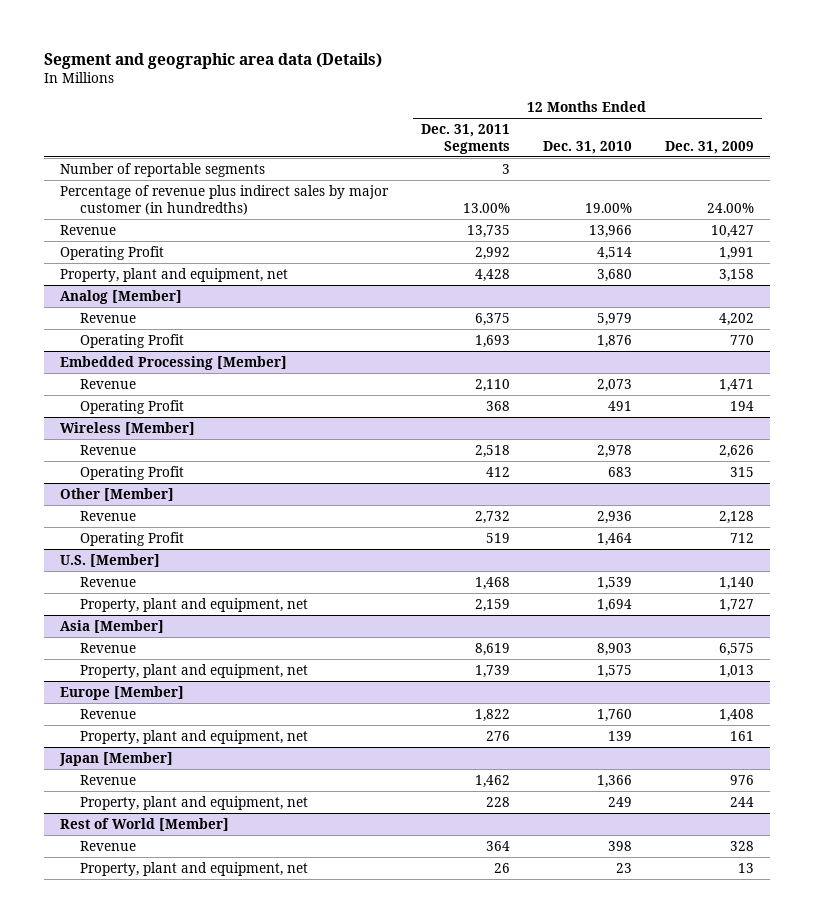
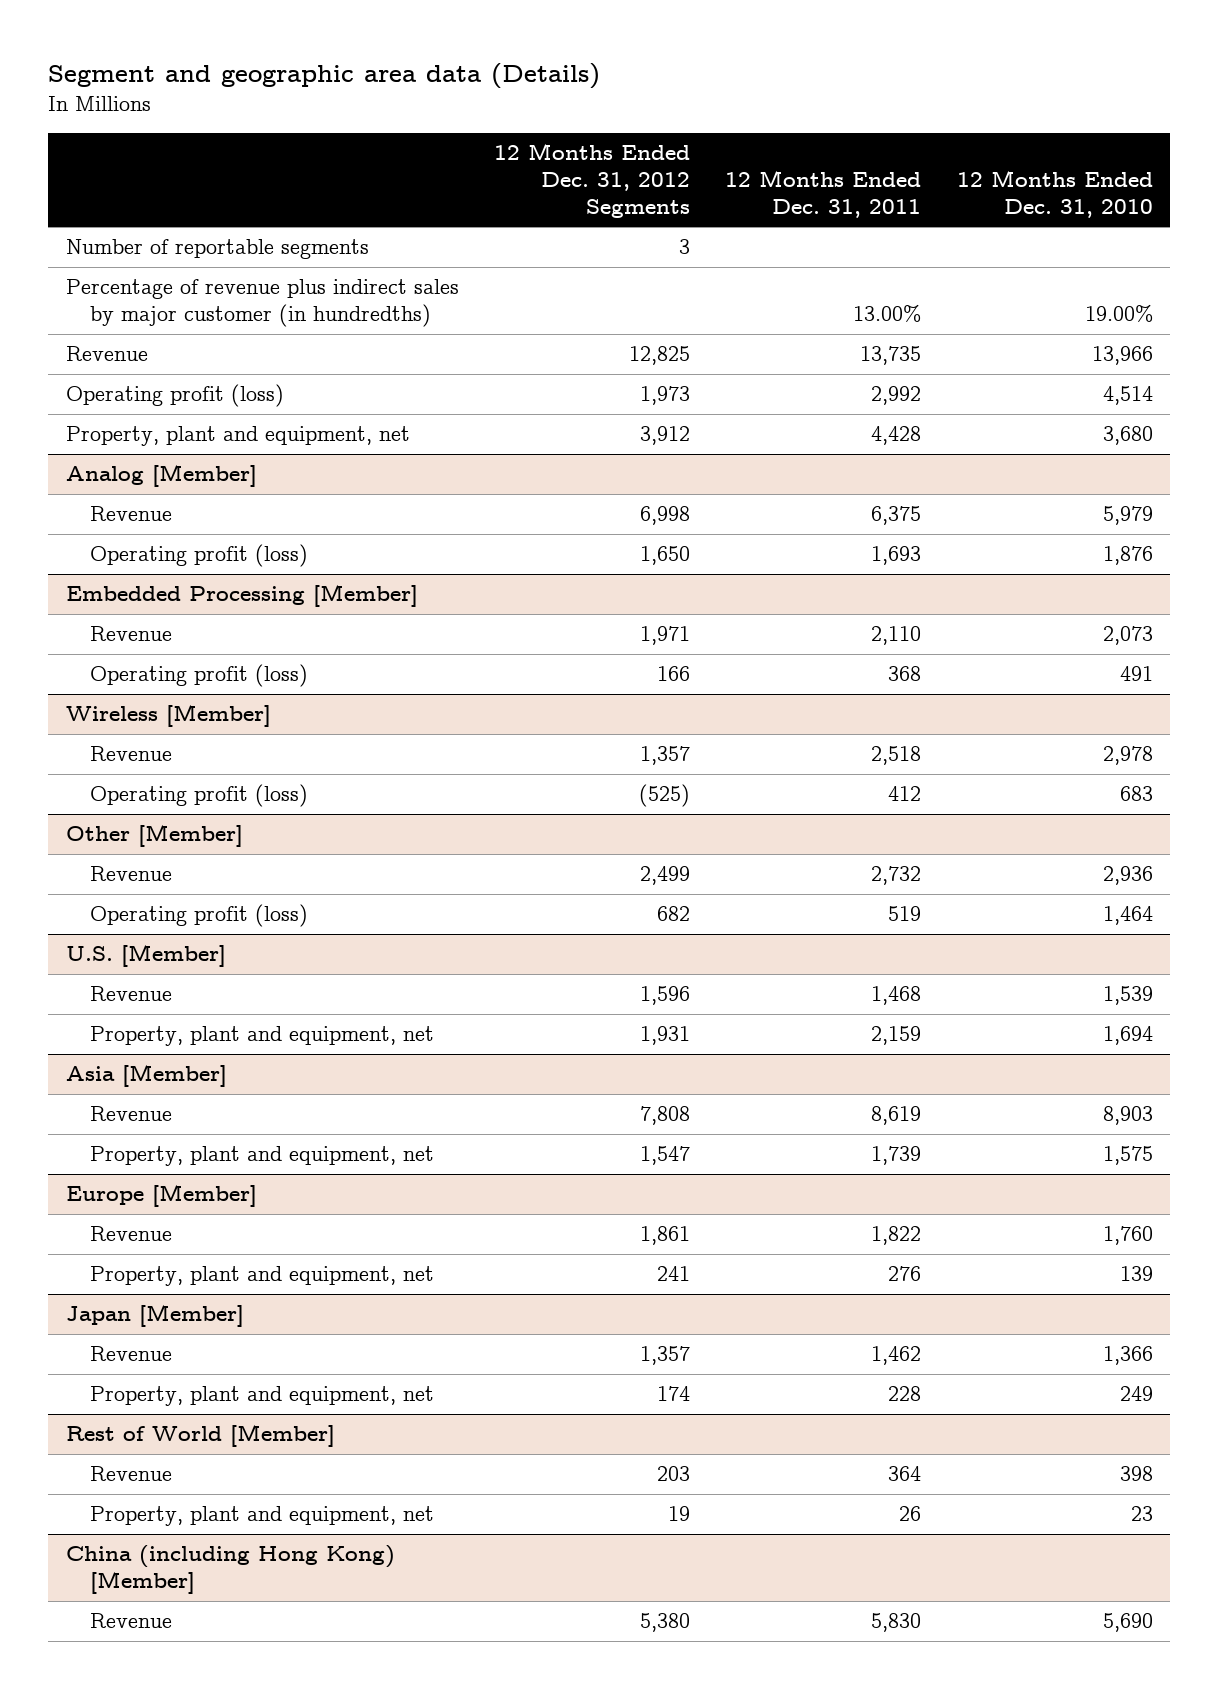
- | 12 Months Ended Dec. 31, 2011 Segments | 12 Months Ended Dec. 31, 2010 | 12 Months Ended Dec. 31, 2009
+ | 12 Months Ended Dec. 31, 2012 Segments | 12 Months Ended Dec. 31, 2011 | 12 Months Ended Dec. 31, 2010
- Operating Profit | 2,992 | 4,514 | 1,991
+ Operating profit (loss) | 1,973 | 2,992 | 4,514
@ Analog [Member]
- Operating Profit | 1,693 | 1,876 | 770
+ Operating profit (loss) | 1,650 | 1,693 | 1,876
@ Embedded Processing [Member]
- Operating Profit | 368 | 491 | 194
+ Operating profit (loss) | 166 | 368 | 491
@ Wireless [Member]
- Operating Profit | 412 | 683 | 315
+ Operating profit (loss) | (525) | 412 | 683
@ Other [Member]
- Operating Profit | 519 | 1,464 | 712
+ Operating profit (loss) | 682 | 519 | 1,464
+ China (including Hong Kong) [Member]
+ Revenue | 5,380 | 5,830 | 5,690

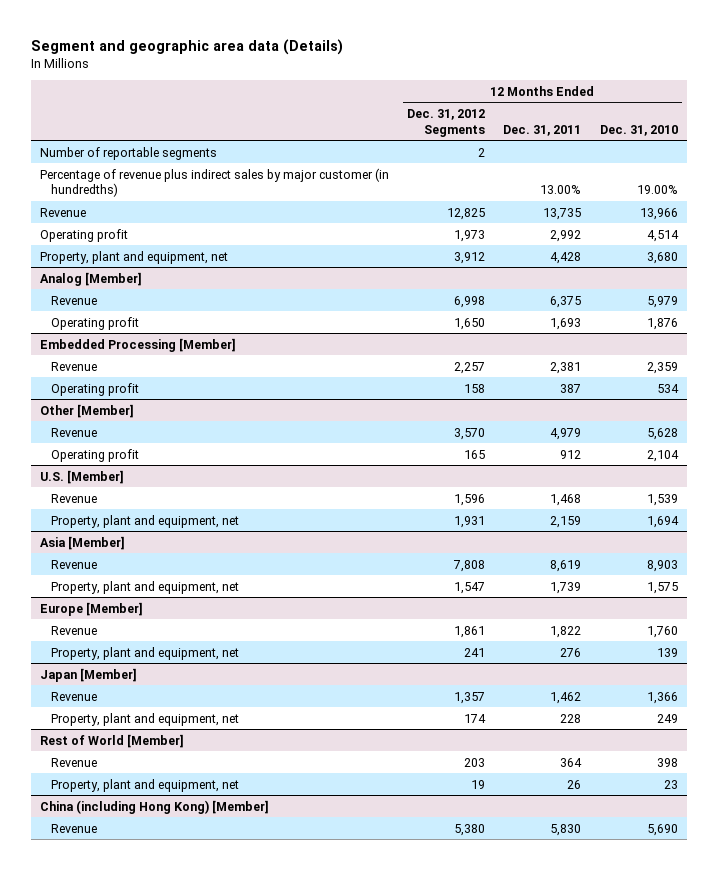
- Number of reportable segments | 3 | |
+ Number of reportable segments | 2 | |
- Operating profit (loss) | 1,973 | 2,992 | 4,514
+ Operating profit | 1,973 | 2,992 | 4,514
@ Analog [Member]
- Operating profit (loss) | 1,650 | 1,693 | 1,876
+ Operating profit | 1,650 | 1,693 | 1,876
@ Embedded Processing [Member]
- Revenue | 1,971 | 2,110 | 2,073
- Operating profit (loss) | 166 | 368 | 491
- Wireless [Member]
- Revenue | 1,357 | 2,518 | 2,978
- Operating profit (loss) | (525) | 412 | 683
@ Embedded Processing [Member]
+ Revenue | 2,257 | 2,381 | 2,359
+ Operating profit | 158 | 387 | 534
@ Other [Member]
- Revenue | 2,499 | 2,732 | 2,936
- Operating profit (loss) | 682 | 519 | 1,464
+ Revenue | 3,570 | 4,979 | 5,628
+ Operating profit | 165 | 912 | 2,104

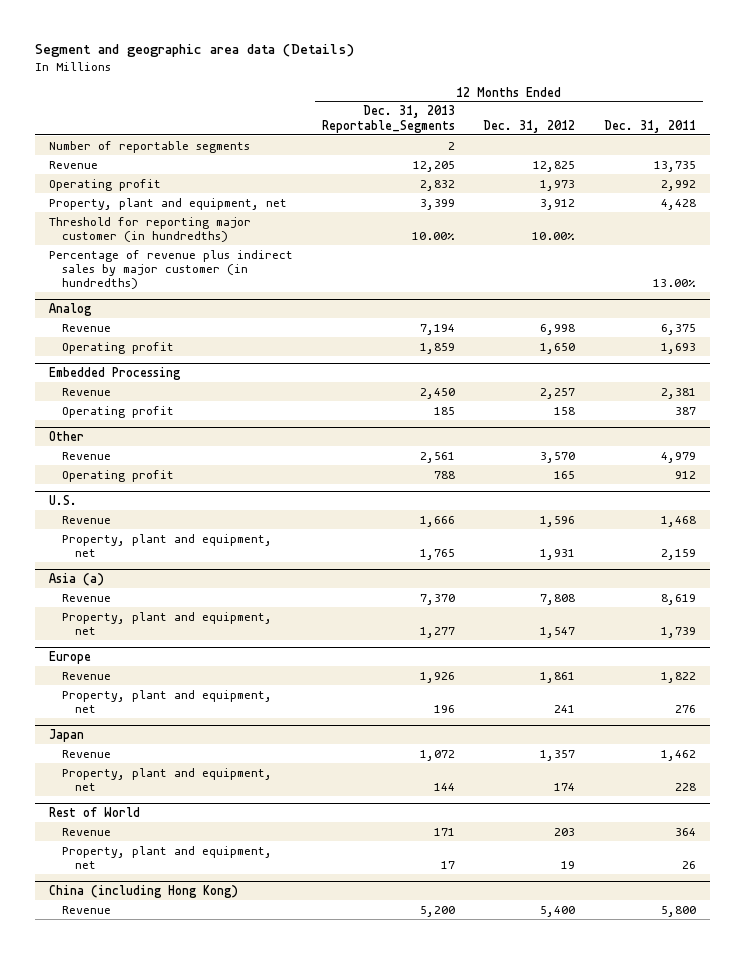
- | 12 Months Ended Dec. 31, 2012 Segments | 12 Months Ended Dec. 31, 2011 | 12 Months Ended Dec. 31, 2010
+ | 12 Months Ended Dec. 31, 2013 Reportable_Segments | 12 Months Ended Dec. 31, 2012 | 12 Months Ended Dec. 31, 2011
- Analog [Member]
+ Threshold for reporting major customer (in hundredths) | 10.00% | 10.00% |
moved down: Percentage of revenue plus indirect sales by major customer (in hundredths) | | | 13.00%
+ Analog
- Embedded Processing [Member]
+ Embedded Processing
- Other [Member]
+ Other
- U.S. [Member]
+ U.S.
- Asia [Member]
+ Asia (a)
- Europe [Member]
+ Europe
- Japan [Member]
+ Japan
- Rest of World [Member]
+ Rest of World
- China (including Hong Kong) [Member]
- Revenue | 5,380 | 5,830 | 5,690
+ China (including Hong Kong)
+ Revenue | 5,200 | 5,400 | 5,800

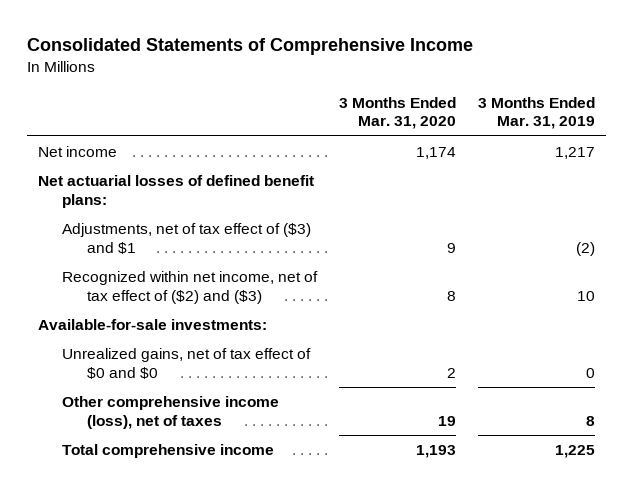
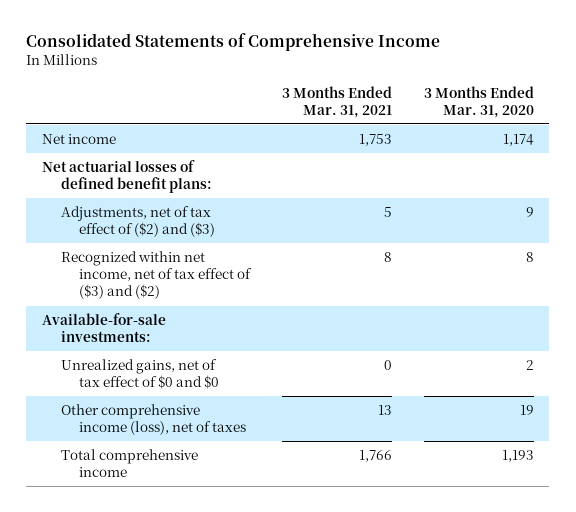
- | 3 Months Ended Mar. 31, 2020 | 3 Months Ended Mar. 31, 2019
+ | 3 Months Ended Mar. 31, 2021 | 3 Months Ended Mar. 31, 2020
- Adjustments, net of tax effect of ($3) and $1 | 9 | (2)
- Recognized within net income, net of tax effect of ($2) and ($3) | 8 | 10
+ Adjustments, net of tax effect of ($2) and ($3) | 5 | 9
+ Recognized within net income, net of tax effect of ($3) and ($2) | 8 | 8

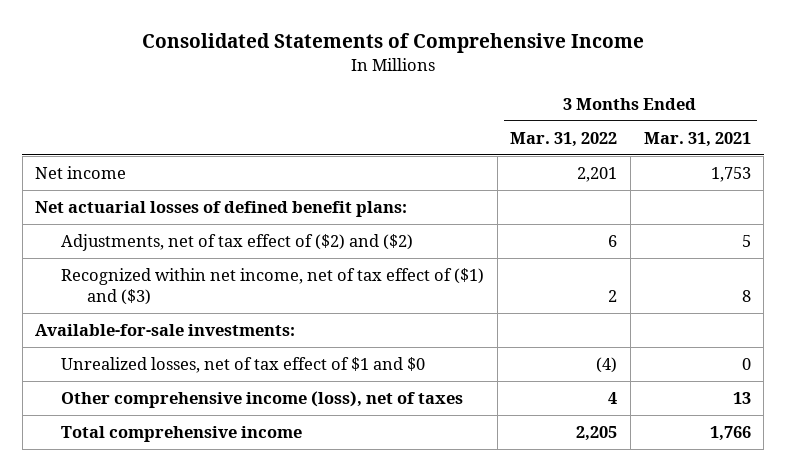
- | 3 Months Ended Mar. 31, 2021 | 3 Months Ended Mar. 31, 2020
+ | 3 Months Ended Mar. 31, 2022 | 3 Months Ended Mar. 31, 2021
- Adjustments, net of tax effect of ($2) and ($3) | 5 | 9
- Recognized within net income, net of tax effect of ($3) and ($2) | 8 | 8
+ Adjustments, net of tax effect of ($2) and ($2) | 6 | 5
+ Recognized within net income, net of tax effect of ($1) and ($3) | 2 | 8
- Unrealized gains, net of tax effect of $0 and $0 | 0 | 2
+ Unrealized losses, net of tax effect of $1 and $0 | (4) | 0

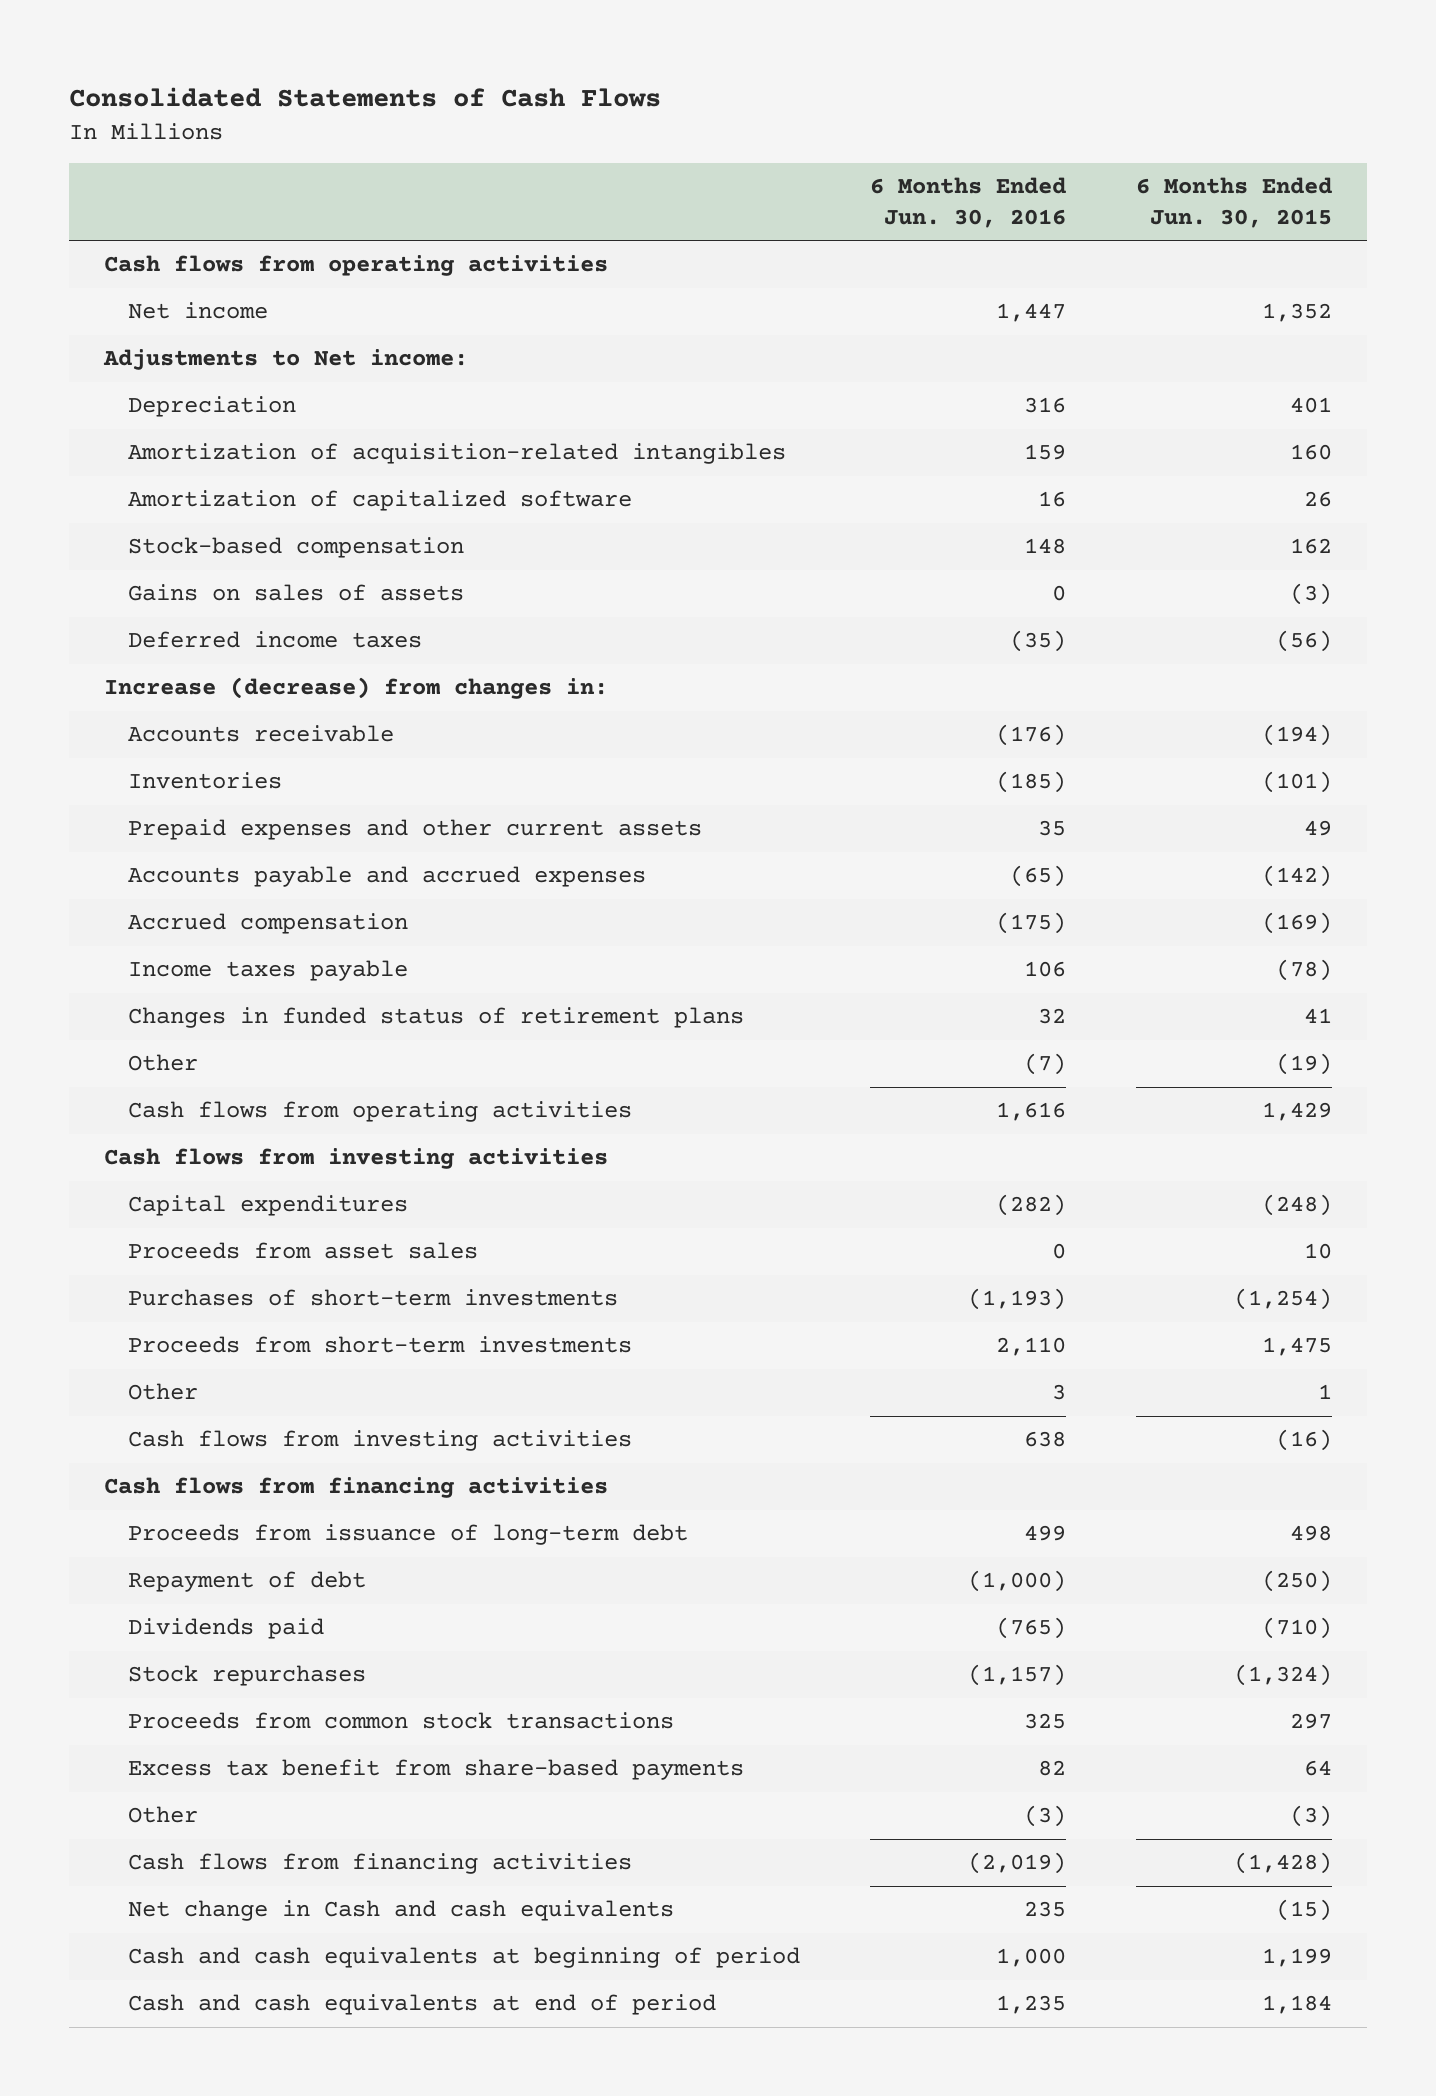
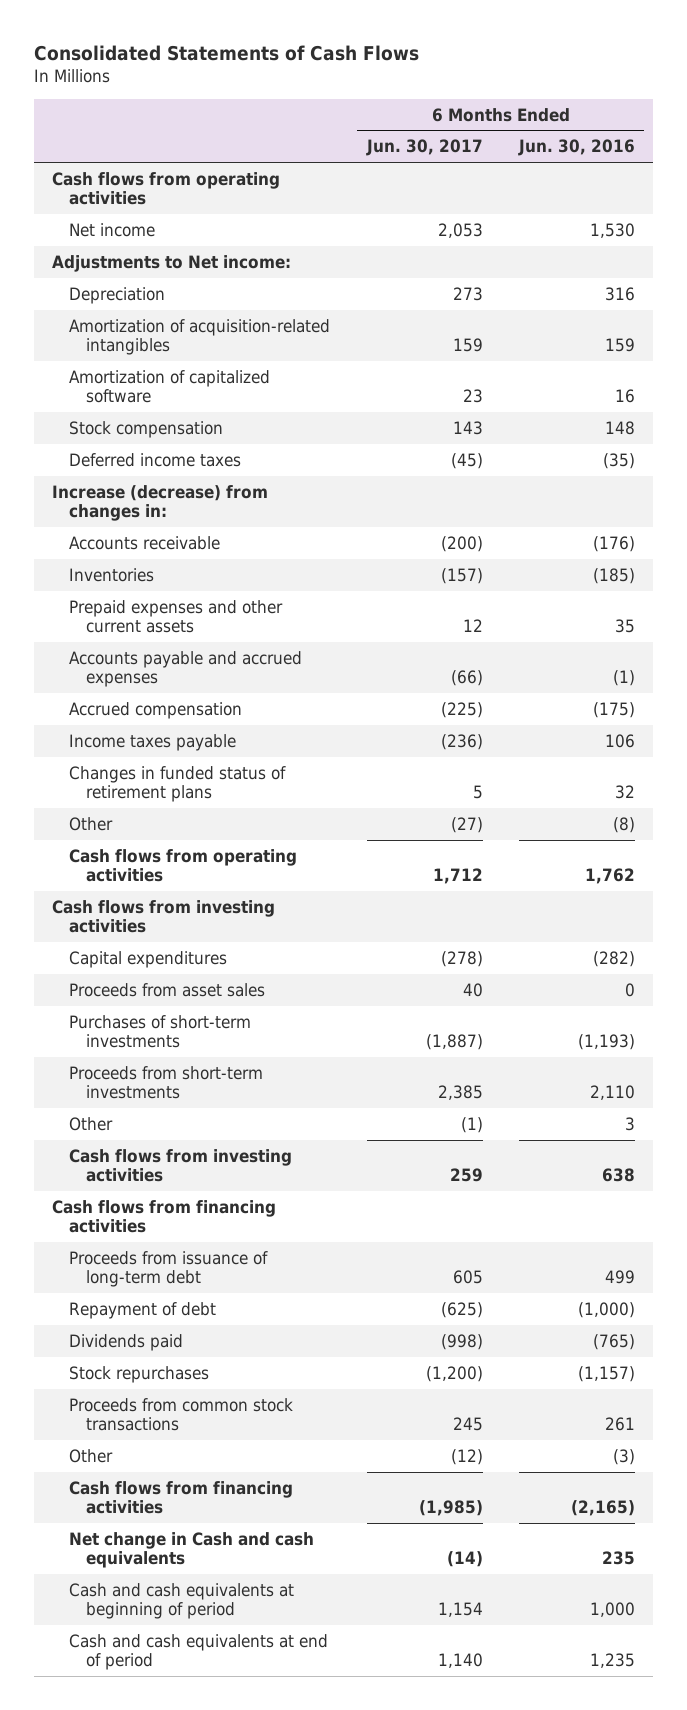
- | 6 Months Ended Jun. 30, 2016 | 6 Months Ended Jun. 30, 2015
+ | 6 Months Ended Jun. 30, 2017 | 6 Months Ended Jun. 30, 2016
- Net income | 1,447 | 1,352
+ Net income | 2,053 | 1,530
- Stock-based compensation | 148 | 162
- Gains on sales of assets | 0 | (3)
+ Stock compensation | 143 | 148
- Accounts payable and accrued expenses | (65) | (142)
+ Accounts payable and accrued expenses | (66) | (1)
- Other | (7) | (19)
- Cash flows from operating activities | 1,616 | 1,429
+ Other | (27) | (8)
+ Cash flows from operating activities | 1,712 | 1,762
- Proceeds from common stock transactions | 325 | 297
- Excess tax benefit from share-based payments | 82 | 64
+ Proceeds from common stock transactions | 245 | 261
- Cash flows from financing activities | (2,019) | (1,428)
+ Cash flows from financing activities | (1,985) | (2,165)

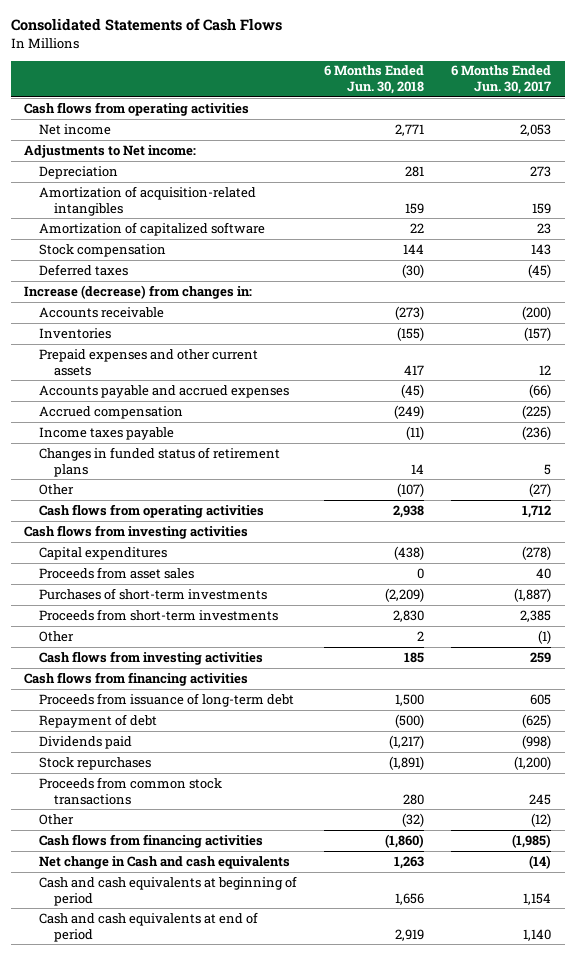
- | 6 Months Ended Jun. 30, 2017 | 6 Months Ended Jun. 30, 2016
+ | 6 Months Ended Jun. 30, 2018 | 6 Months Ended Jun. 30, 2017
- Deferred income taxes | (45) | (35)
+ Deferred taxes | (30) | (45)

